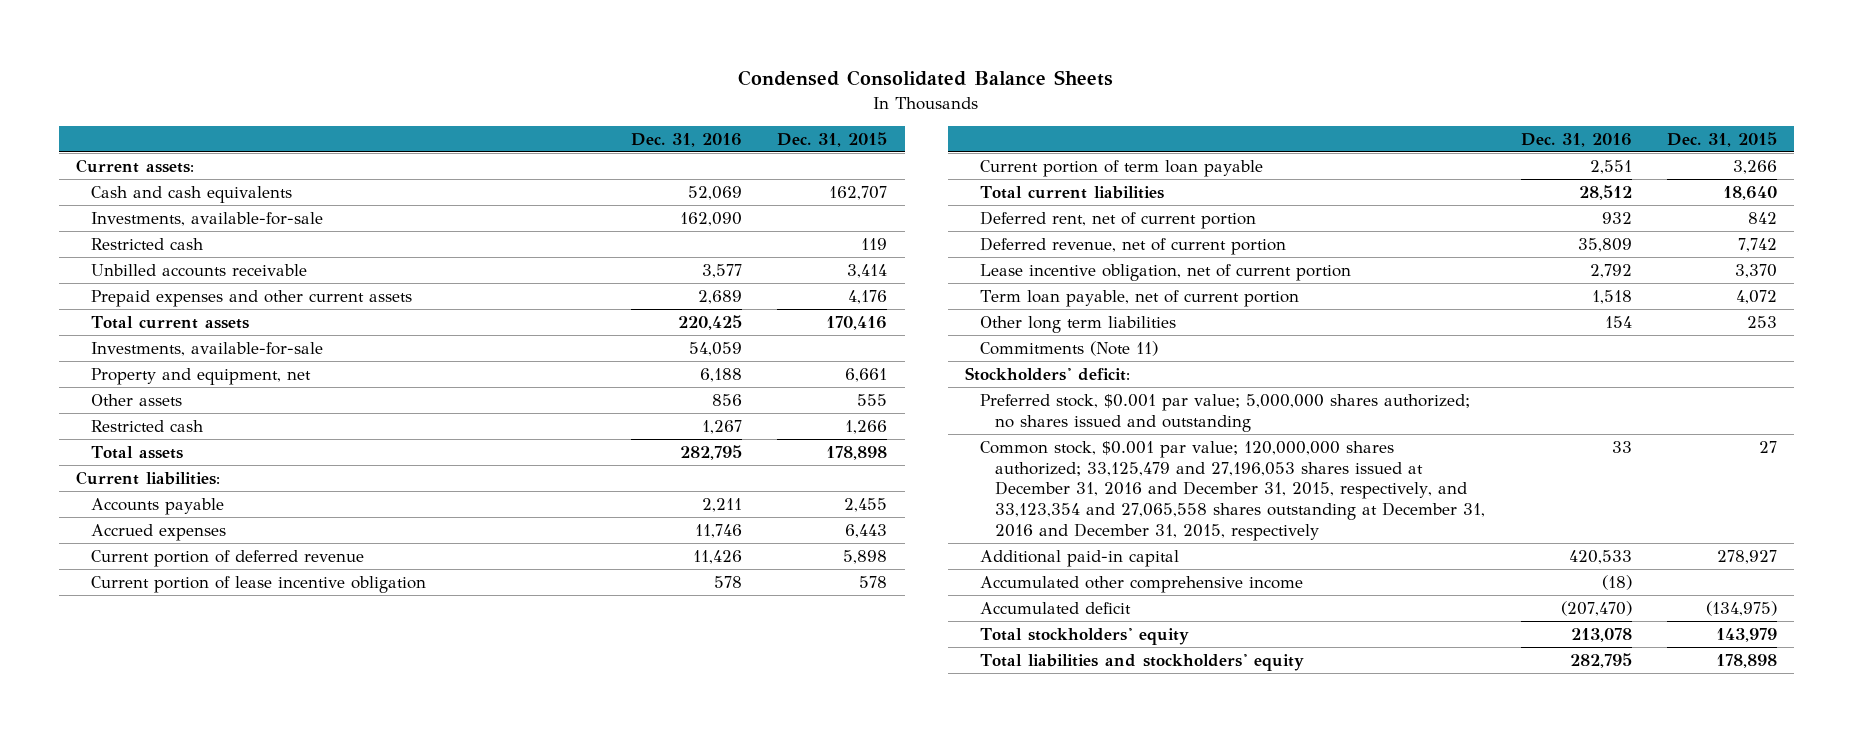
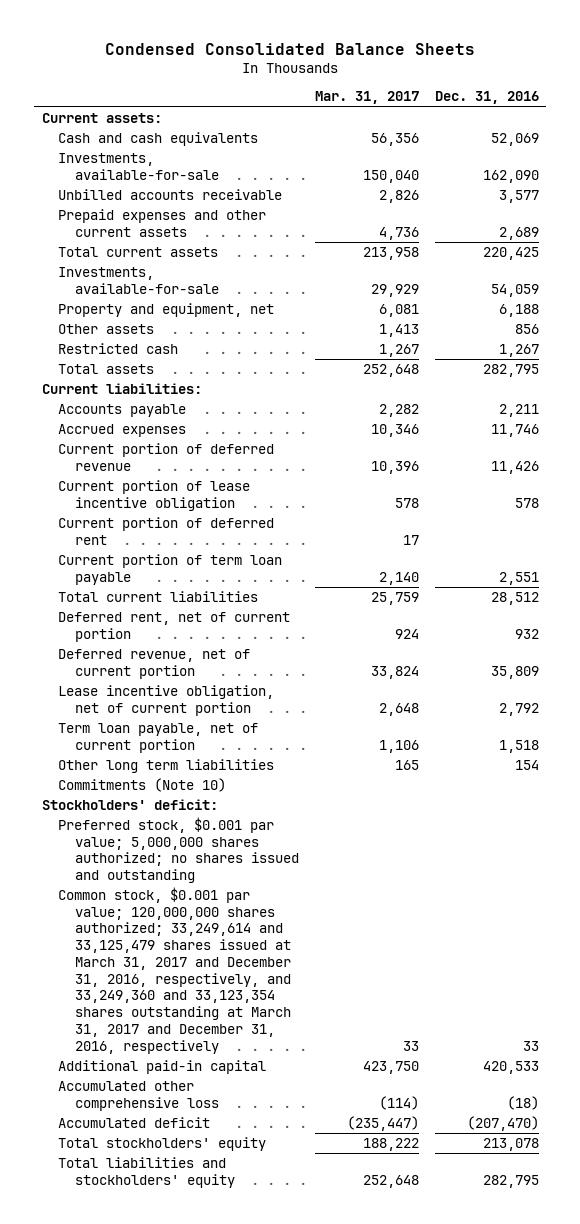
- | Dec. 31, 2016 | Dec. 31, 2015
+ | Mar. 31, 2017 | Dec. 31, 2016
- Restricted cash | | 119
+ Current portion of deferred rent | 17 |
- Commitments (Note 11)
+ Commitments (Note 10)
- Common stock, $0.001 par value; 120,000,000 shares authorized; 33,125,479 and 27,196,053 shares issued at December 31, 2016 and December 31, 2015, respectively, and 33,123,354 and 27,065,558 shares outstanding at December 31, 2016 and December 31, 2015, respectively | 33 | 27
+ Common stock, $0.001 par value; 120,000,000 shares authorized; 33,249,614 and 33,125,479 shares issued at March 31, 2017 and December 31, 2016, respectively, and 33,249,360 and 33,123,354 shares outstanding at March 31, 2017 and December 31, 2016, respectively | 33 | 33
- Accumulated other comprehensive income | (18) |
+ Accumulated other comprehensive loss | (114) | (18)

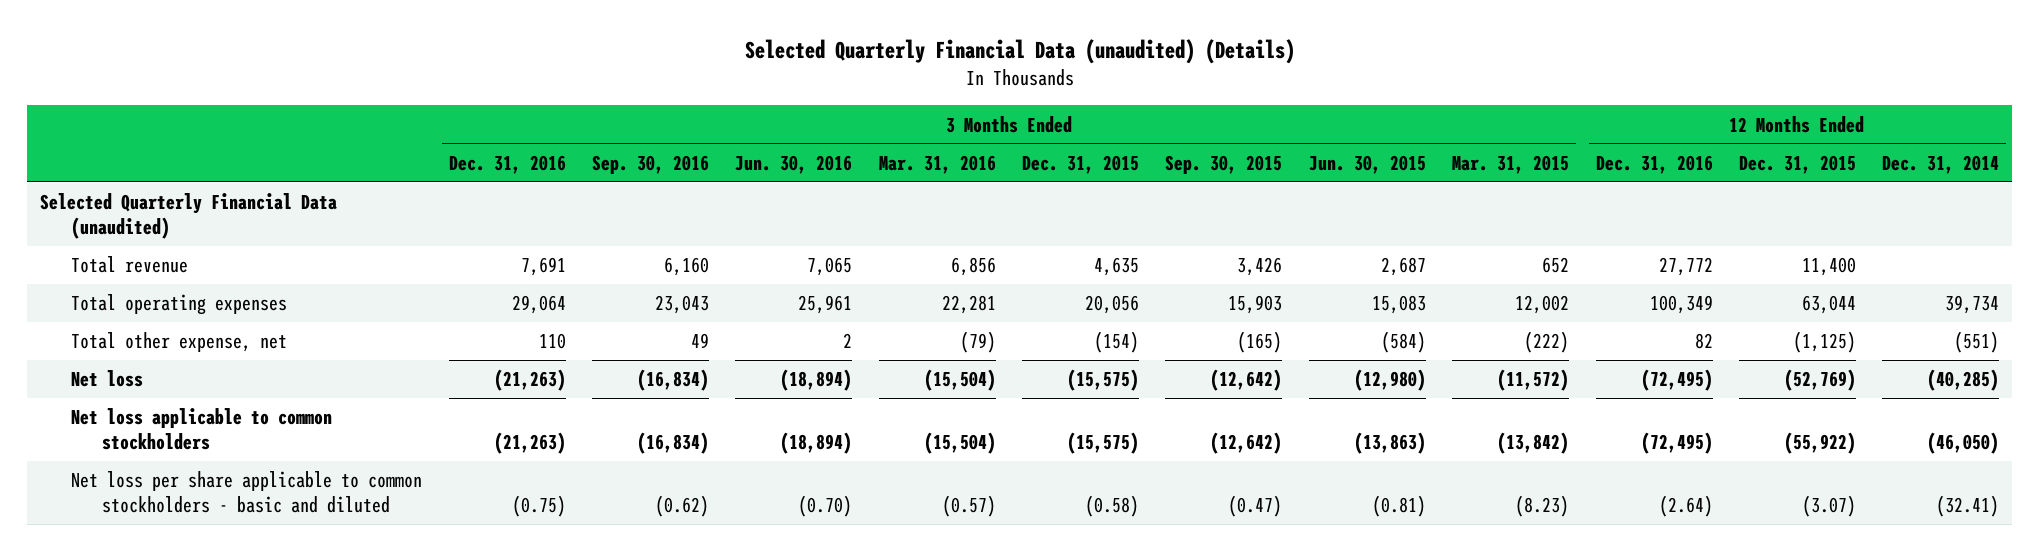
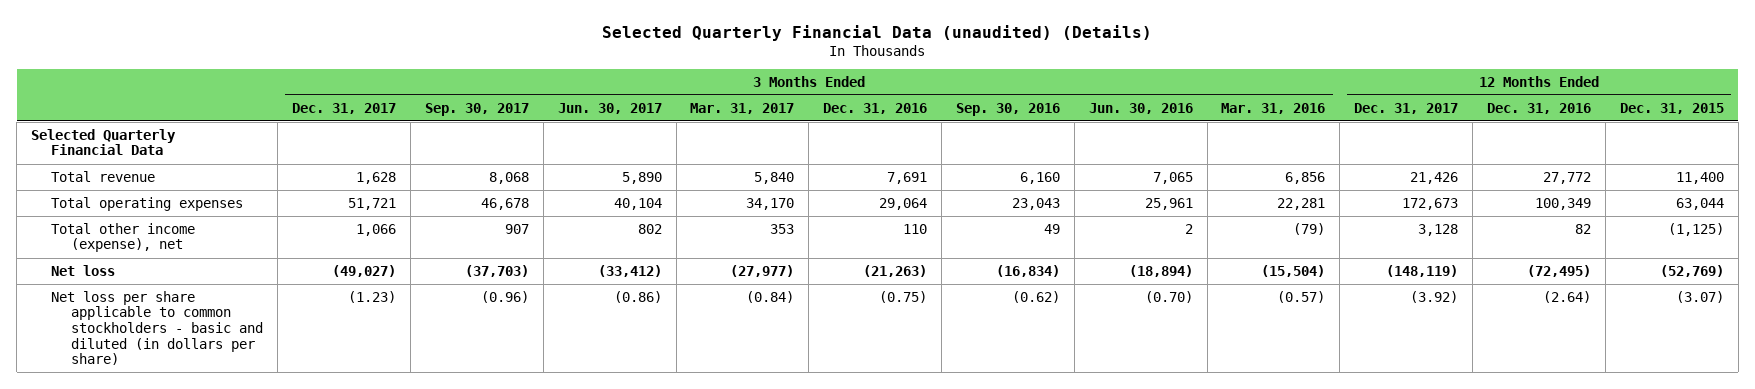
- | 3 Months Ended Dec. 31, 2016 | 3 Months Ended Sep. 30, 2016 | 3 Months Ended Jun. 30, 2016 | 3 Months Ended Mar. 31, 2016 | 3 Months Ended Dec. 31, 2015 | 3 Months Ended Sep. 30, 2015 | 3 Months Ended Jun. 30, 2015 | 3 Months Ended Mar. 31, 2015 | 12 Months Ended Dec. 31, 2016 | 12 Months Ended Dec. 31, 2015 | 12 Months Ended Dec. 31, 2014
+ | 3 Months Ended Dec. 31, 2017 | 3 Months Ended Sep. 30, 2017 | 3 Months Ended Jun. 30, 2017 | 3 Months Ended Mar. 31, 2017 | 3 Months Ended Dec. 31, 2016 | 3 Months Ended Sep. 30, 2016 | 3 Months Ended Jun. 30, 2016 | 3 Months Ended Mar. 31, 2016 | 12 Months Ended Dec. 31, 2017 | 12 Months Ended Dec. 31, 2016 | 12 Months Ended Dec. 31, 2015
- Selected Quarterly Financial Data (unaudited)
+ Selected Quarterly Financial Data
- Total other expense, net | 110 | 49 | 2 | (79) | (154) | (165) | (584) | (222) | 82 | (1,125) | (551)
+ Total other income (expense), net | 1,066 | 907 | 802 | 353 | 110 | 49 | 2 | (79) | 3,128 | 82 | (1,125)
- Net loss applicable to common stockholders | (21,263) | (16,834) | (18,894) | (15,504) | (15,575) | (12,642) | (13,863) | (13,842) | (72,495) | (55,922) | (46,050)
- Net loss per share applicable to common stockholders - basic and diluted | (0.75) | (0.62) | (0.70) | (0.57) | (0.58) | (0.47) | (0.81) | (8.23) | (2.64) | (3.07) | (32.41)
+ Net loss per share applicable to common stockholders - basic and diluted (in dollars per share) | (1.23) | (0.96) | (0.86) | (0.84) | (0.75) | (0.62) | (0.70) | (0.57) | (3.92) | (2.64) | (3.07)

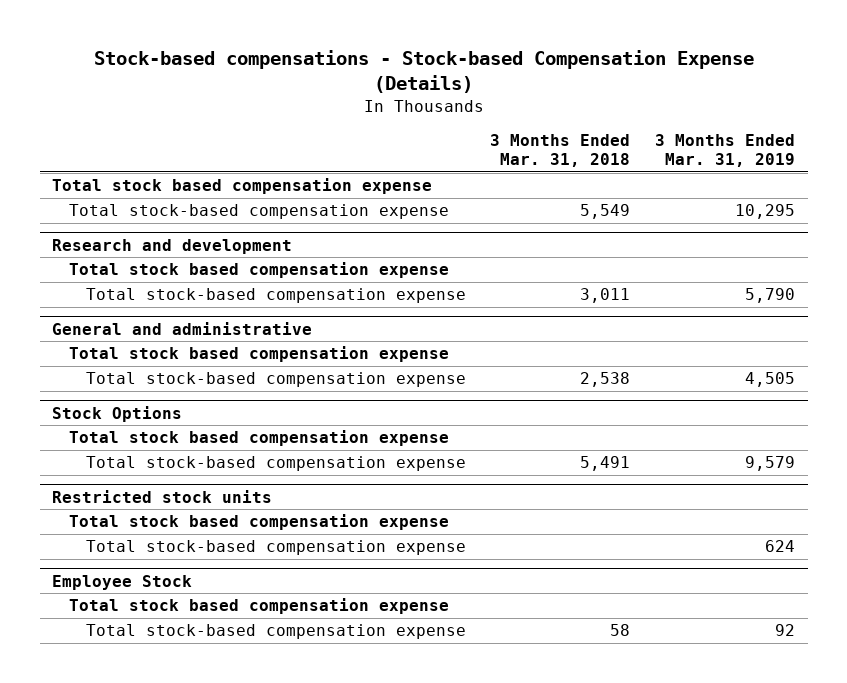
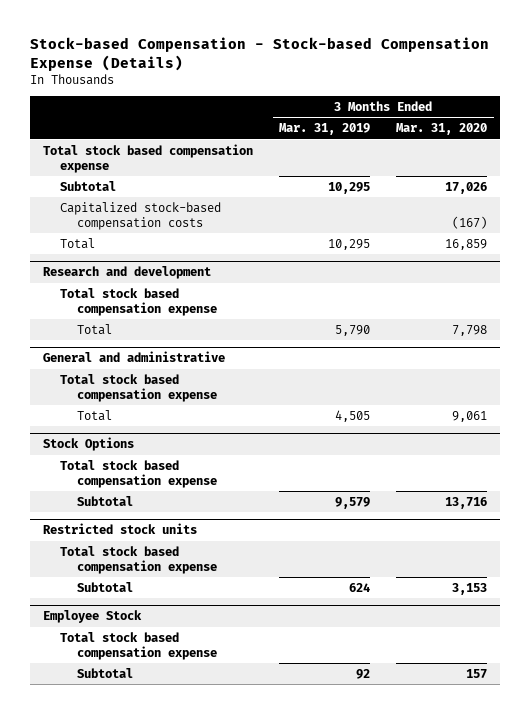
- Stock-based compensations - Stock-based Compensation Expense (Details)
+ Stock-based Compensation - Stock-based Compensation Expense (Details)
- | 3 Months Ended Mar. 31, 2018 | 3 Months Ended Mar. 31, 2019
+ | 3 Months Ended Mar. 31, 2019 | 3 Months Ended Mar. 31, 2020
- Total stock-based compensation expense | 5,549 | 10,295
+ Subtotal | 10,295 | 17,026
+ Capitalized stock-based compensation costs | | (167)
+ Total | 10,295 | 16,859
@ Research and development
- Total stock-based compensation expense | 3,011 | 5,790
+ Total | 5,790 | 7,798
@ General and administrative
- Total stock-based compensation expense | 2,538 | 4,505
+ Total | 4,505 | 9,061
@ Stock Options
- Total stock-based compensation expense | 5,491 | 9,579
+ Subtotal | 9,579 | 13,716
@ Restricted stock units
- Total stock-based compensation expense | | 624
+ Subtotal | 624 | 3,153
@ Employee Stock
- Total stock-based compensation expense | 58 | 92
+ Subtotal | 92 | 157

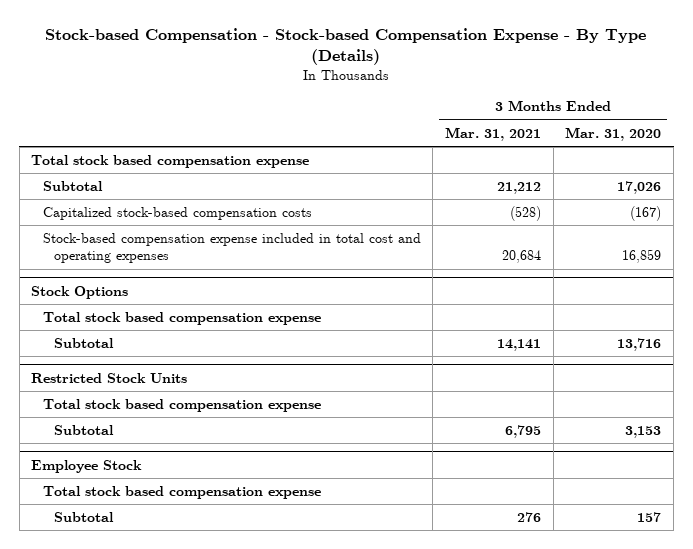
- Stock-based Compensation - Stock-based Compensation Expense (Details)
+ Stock-based Compensation - Stock-based Compensation Expense - By Type (Details)
- | 3 Months Ended Mar. 31, 2019 | 3 Months Ended Mar. 31, 2020
+ | 3 Months Ended Mar. 31, 2021 | 3 Months Ended Mar. 31, 2020
- Total | 10,295 | 16,859
- Research and development
- Total stock based compensation expense
- Total | 5,790 | 7,798
- General and administrative
- Total stock based compensation expense
- Total | 4,505 | 9,061
+ Stock-based compensation expense included in total cost and operating expenses | 20,684 | 16,859
- Restricted stock units
+ Restricted Stock Units

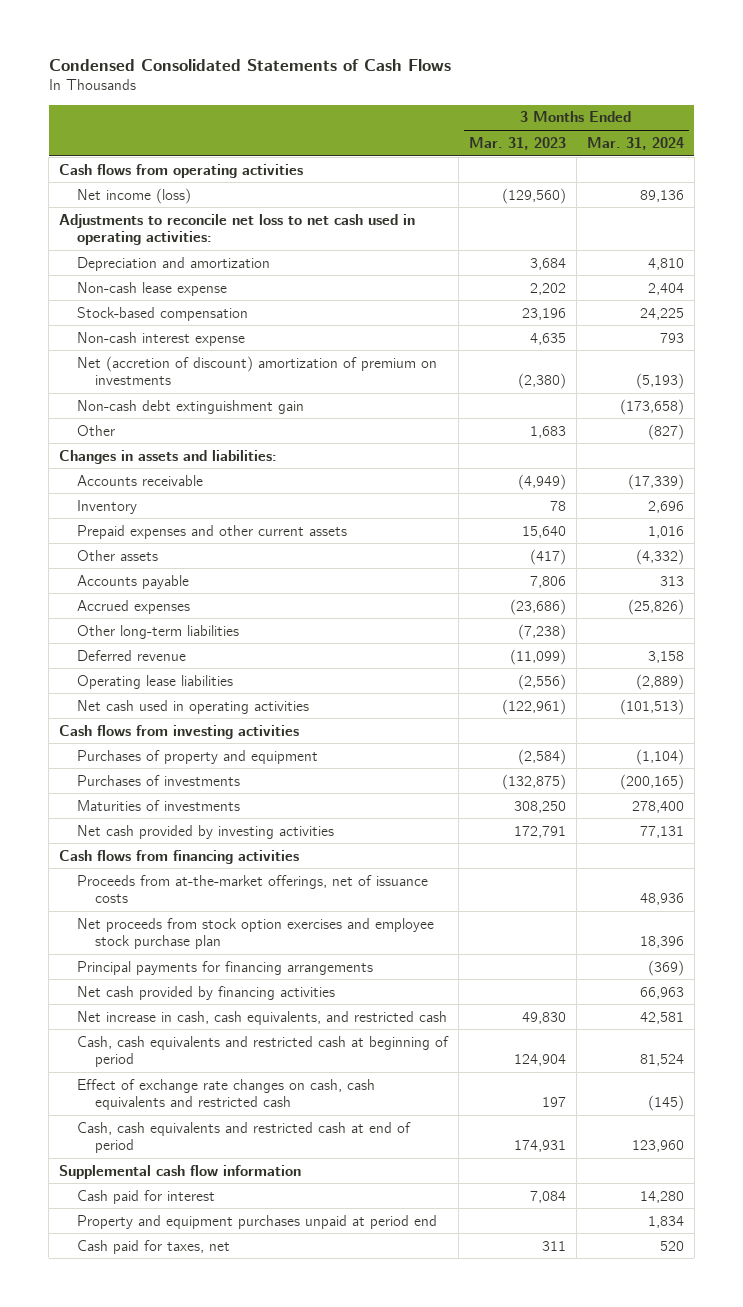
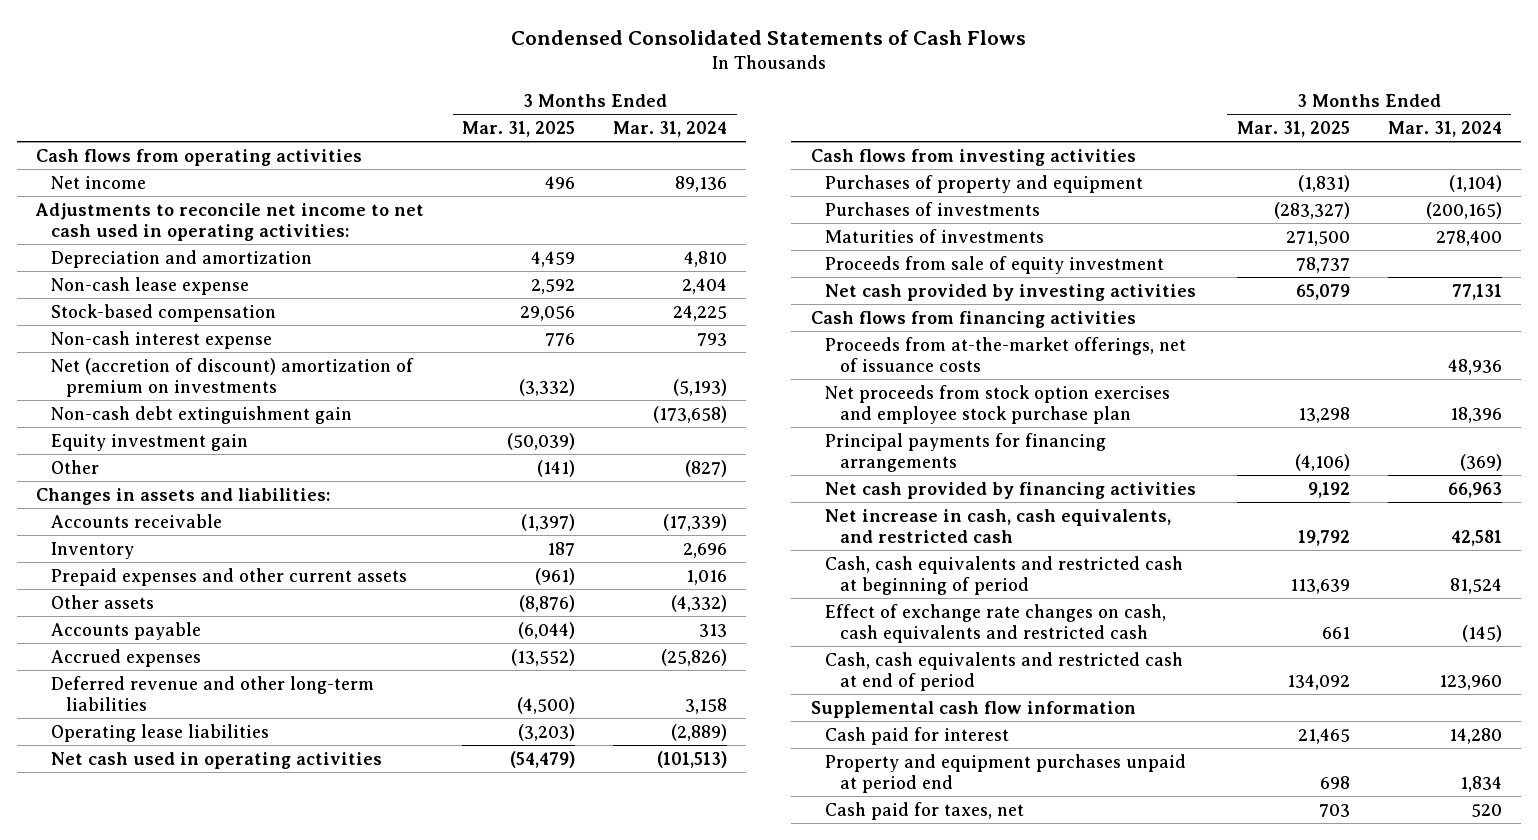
- | 3 Months Ended Mar. 31, 2023 | 3 Months Ended Mar. 31, 2024
+ | 3 Months Ended Mar. 31, 2025 | 3 Months Ended Mar. 31, 2024
- Net income (loss) | (129,560) | 89,136
- Adjustments to reconcile net loss to net cash used in operating activities:
+ Net income | 496 | 89,136
+ Adjustments to reconcile net income to net cash used in operating activities:
+ Equity investment gain | (50,039) |
- Other long-term liabilities | (7,238) |
- Deferred revenue | (11,099) | 3,158
+ Deferred revenue and other long-term liabilities | (4,500) | 3,158
+ Proceeds from sale of equity investment | 78,737 |

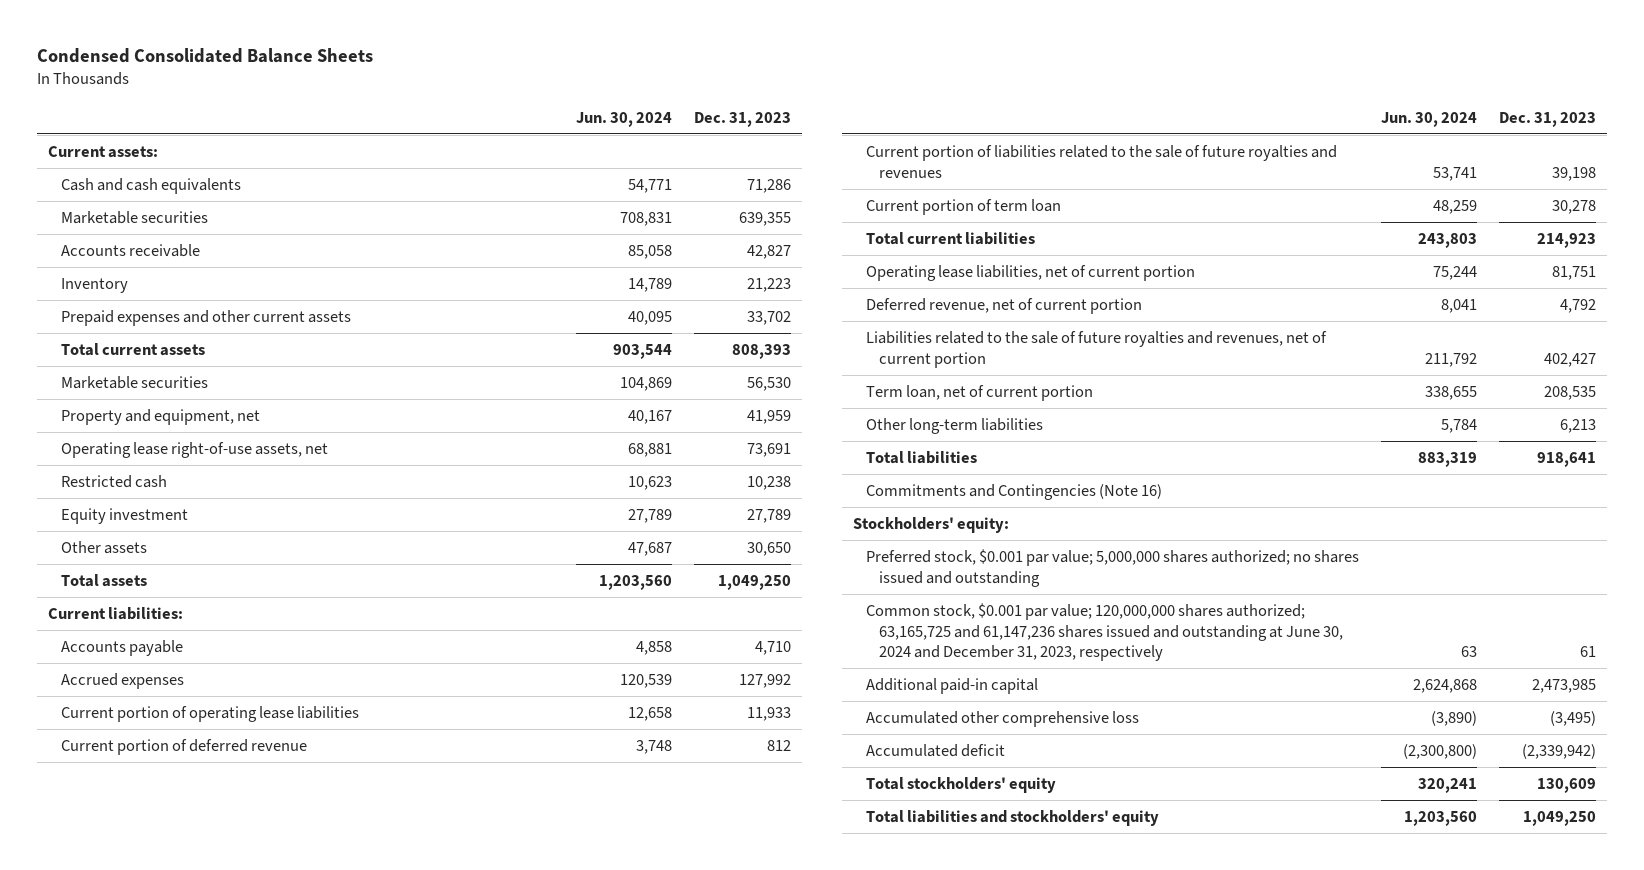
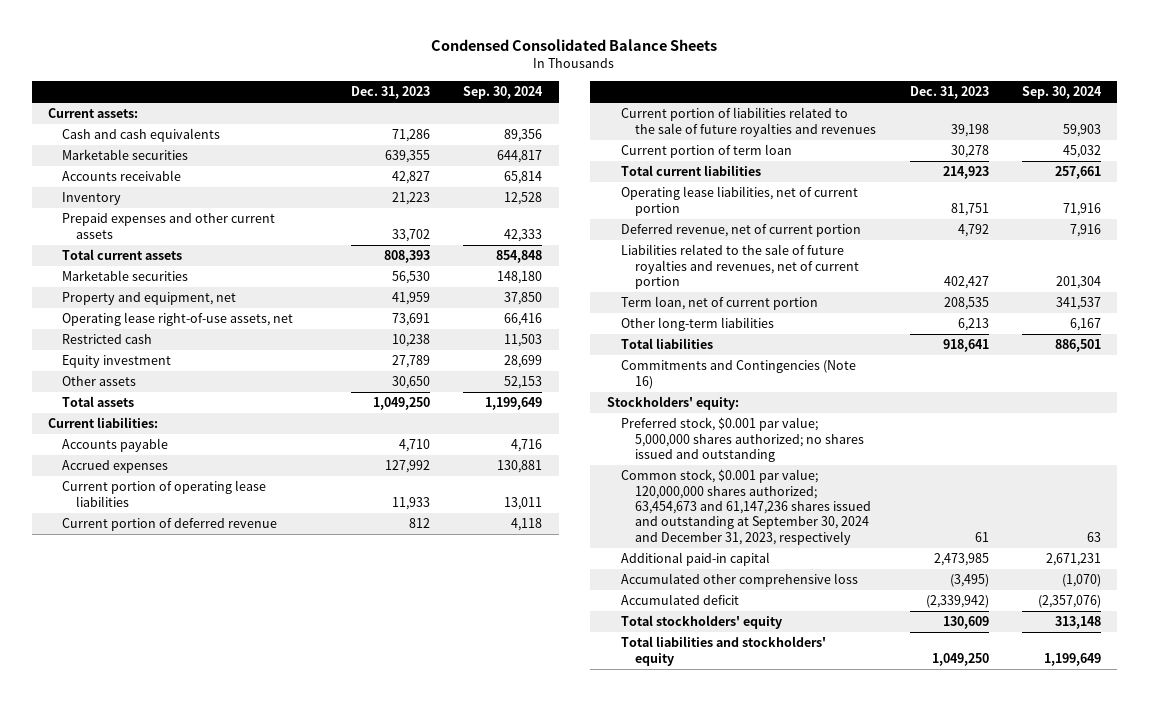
- | Jun. 30, 2024 | Dec. 31, 2023
+ | Dec. 31, 2023 | Sep. 30, 2024
- Common stock, $0.001 par value; 120,000,000 shares authorized; 63,165,725 and 61,147,236 shares issued and outstanding at June 30, 2024 and December 31, 2023, respectively | 63 | 61
+ Common stock, $0.001 par value; 120,000,000 shares authorized; 63,454,673 and 61,147,236 shares issued and outstanding at September 30, 2024 and December 31, 2023, respectively | 61 | 63

